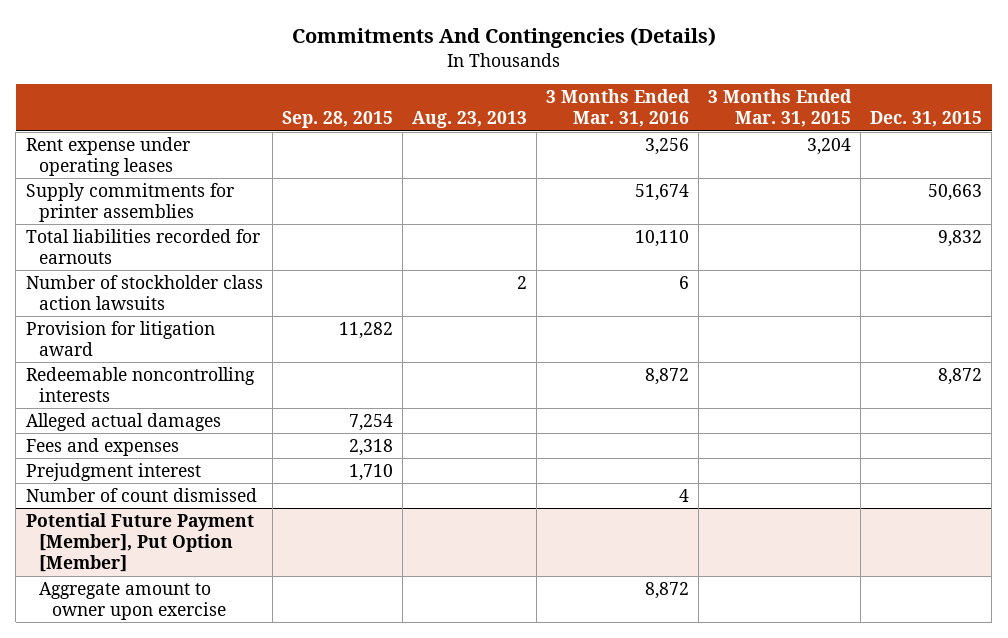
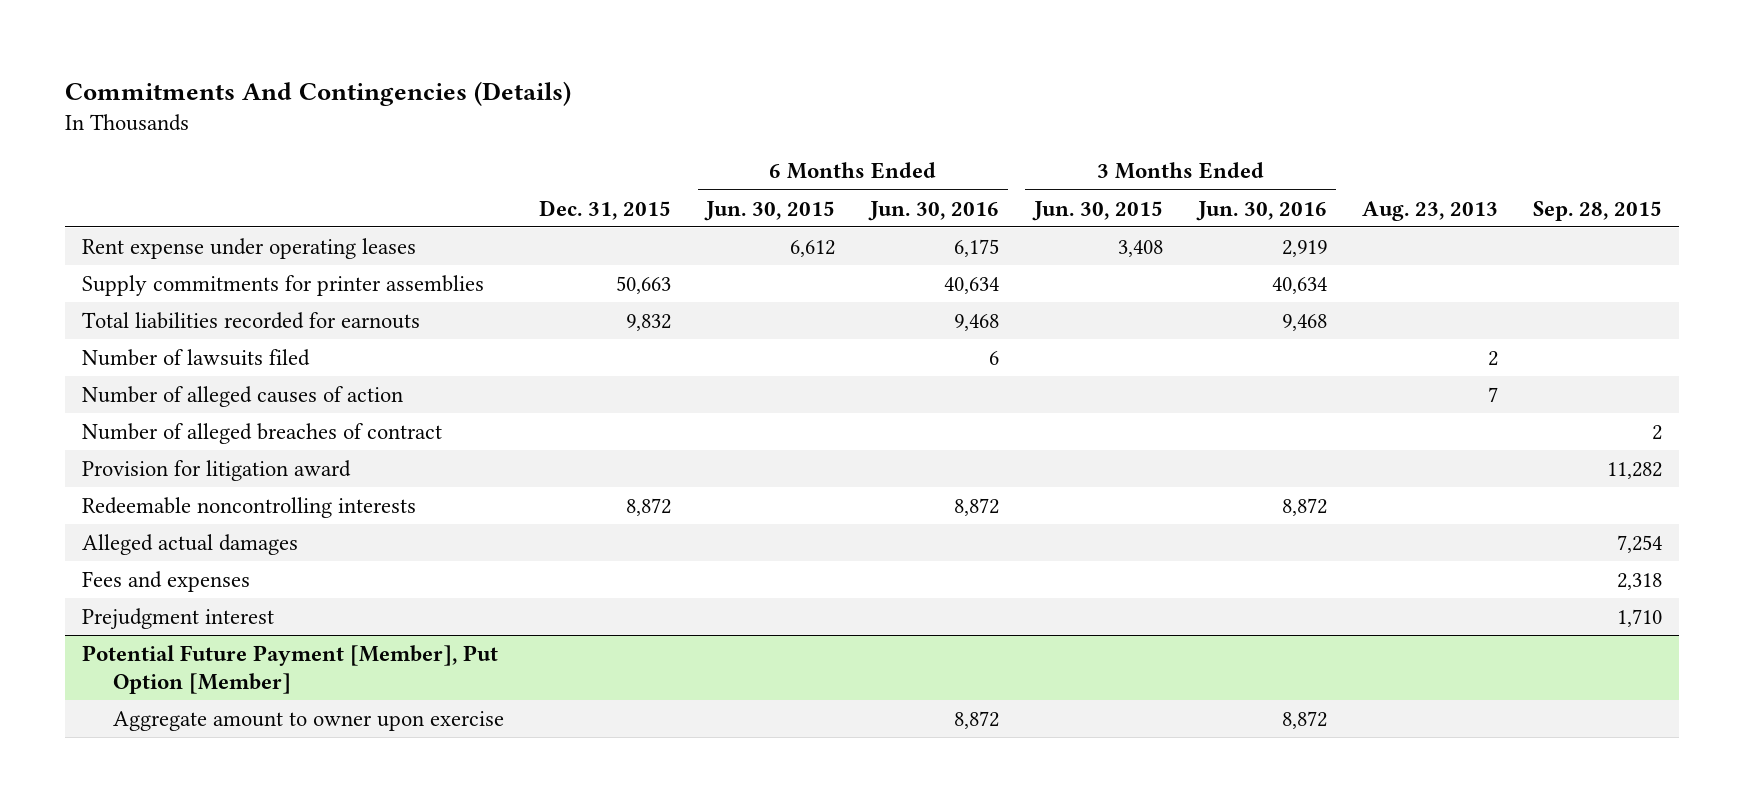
- | Sep. 28, 2015 | Aug. 23, 2013 | 3 Months Ended Mar. 31, 2016 | 3 Months Ended Mar. 31, 2015 | Dec. 31, 2015
+ | Dec. 31, 2015 | 6 Months Ended Jun. 30, 2015 | 6 Months Ended Jun. 30, 2016 | 3 Months Ended Jun. 30, 2015 | 3 Months Ended Jun. 30, 2016 | Aug. 23, 2013 | Sep. 28, 2015
- Number of stockholder class action lawsuits | | 2 | 6 | |
+ Number of lawsuits filed | | | 6 | | | 2 |
+ Number of alleged causes of action | | | | | | 7 |
+ Number of alleged breaches of contract | | | | | | | 2
- Number of count dismissed | | | 4 | |

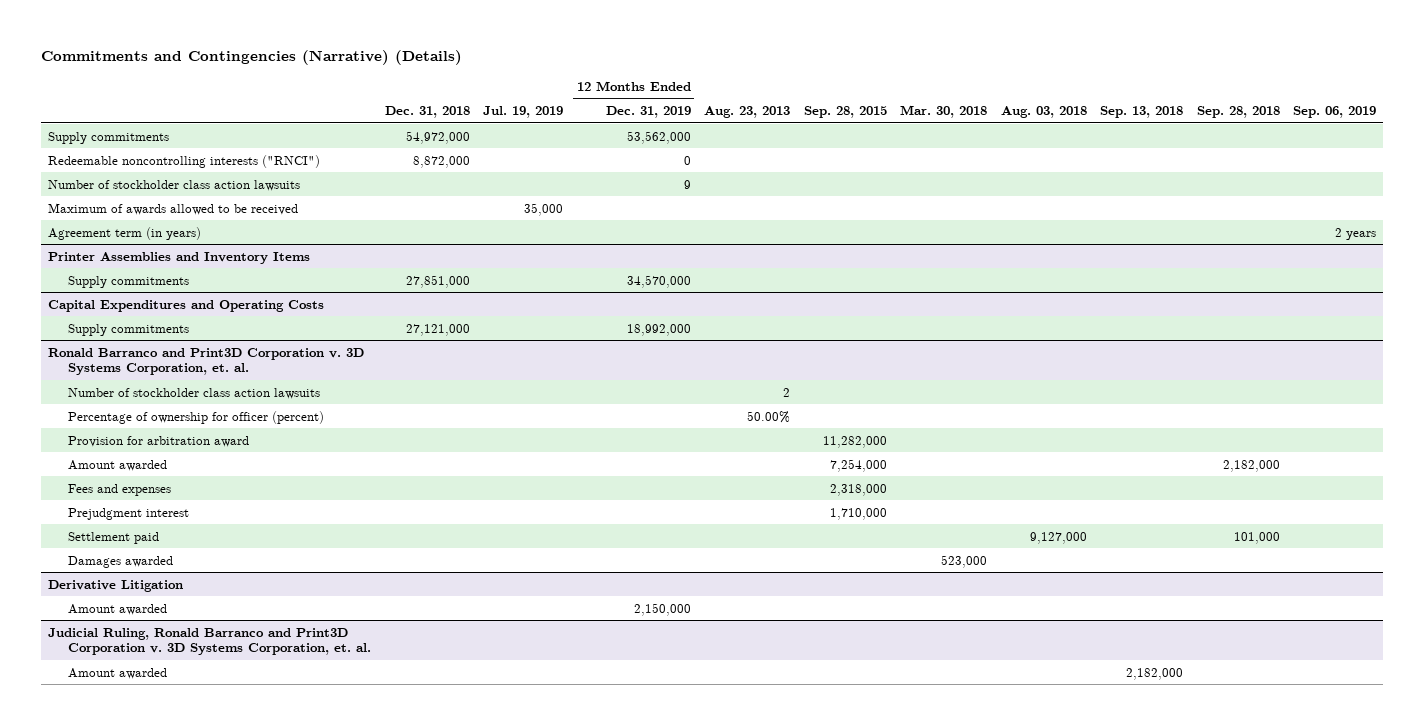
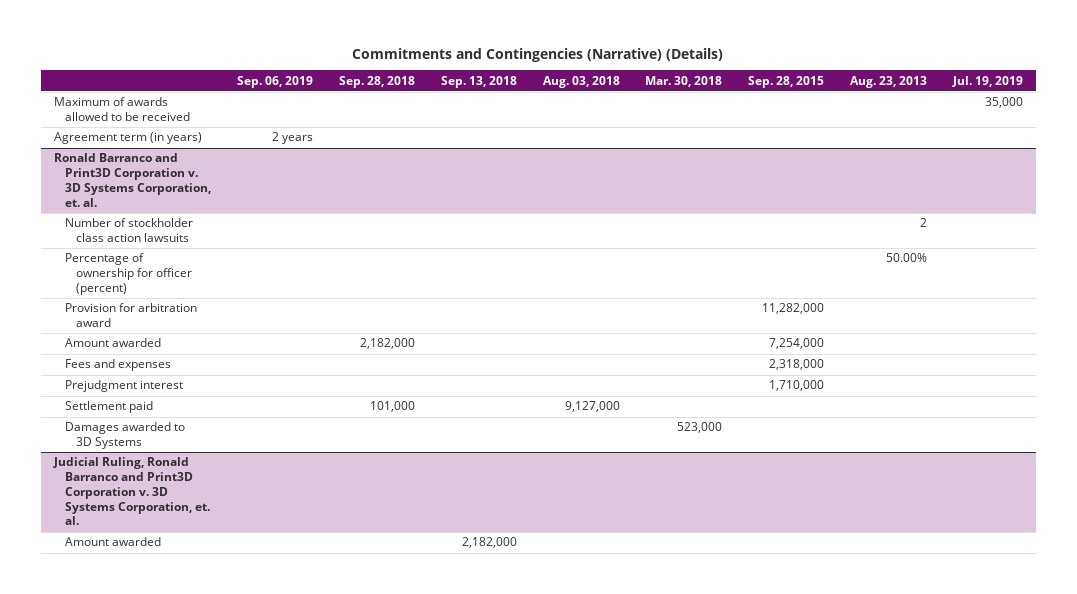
- | Dec. 31, 2018 | Jul. 19, 2019 | 12 Months Ended Dec. 31, 2019 | Aug. 23, 2013 | Sep. 28, 2015 | Mar. 30, 2018 | Aug. 03, 2018 | Sep. 13, 2018 | Sep. 28, 2018 | Sep. 06, 2019
+ | Sep. 06, 2019 | Sep. 28, 2018 | Sep. 13, 2018 | Aug. 03, 2018 | Mar. 30, 2018 | Sep. 28, 2015 | Aug. 23, 2013 | Jul. 19, 2019
- Supply commitments | 54,972,000 | | 53,562,000 | | | | | | |
- Redeemable noncontrolling interests ("RNCI") | 8,872,000 | | 0 | | | | | | |
- Number of stockholder class action lawsuits | | | 9 | | | | | | |
- Printer Assemblies and Inventory Items
- Supply commitments | 27,851,000 | | 34,570,000 | | | | | | |
- Capital Expenditures and Operating Costs
- Supply commitments | 27,121,000 | | 18,992,000 | | | | | | |
@ Ronald Barranco and Print3D Corporation v. 3D Systems Corporation, et. al.
- Damages awarded | | | | | | 523,000 | | | |
- Derivative Litigation
- Amount awarded | | | 2,150,000 | | | | | | |
@ Ronald Barranco and Print3D Corporation v. 3D Systems Corporation, et. al.
+ Damages awarded to 3D Systems | | | | | 523,000 | | |

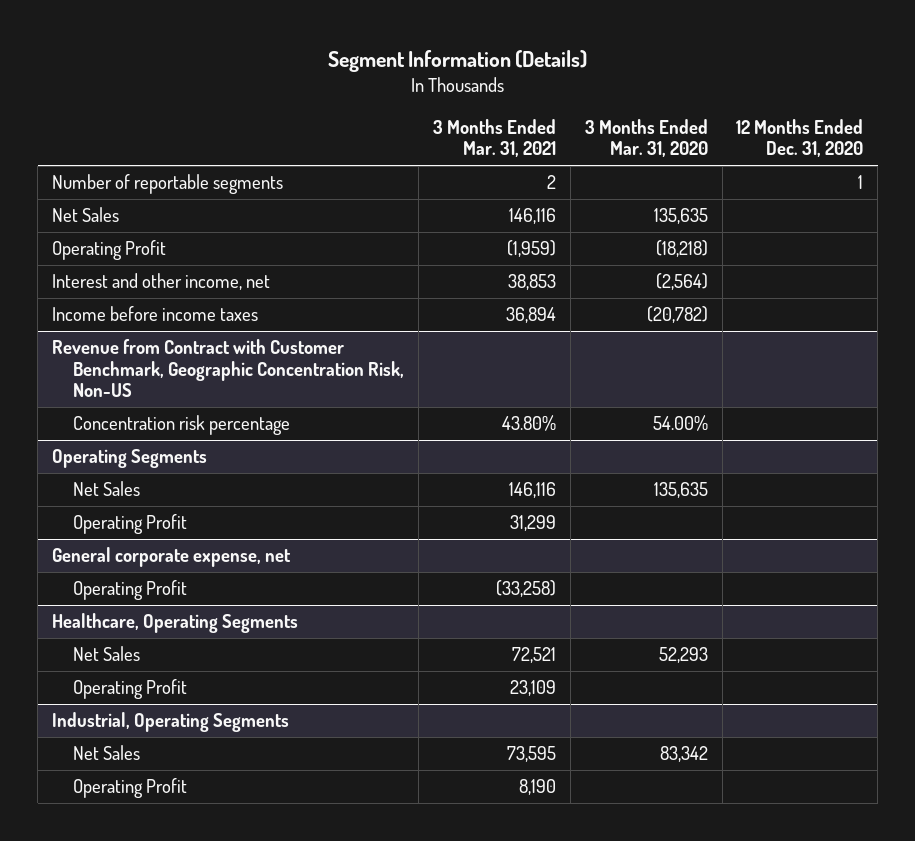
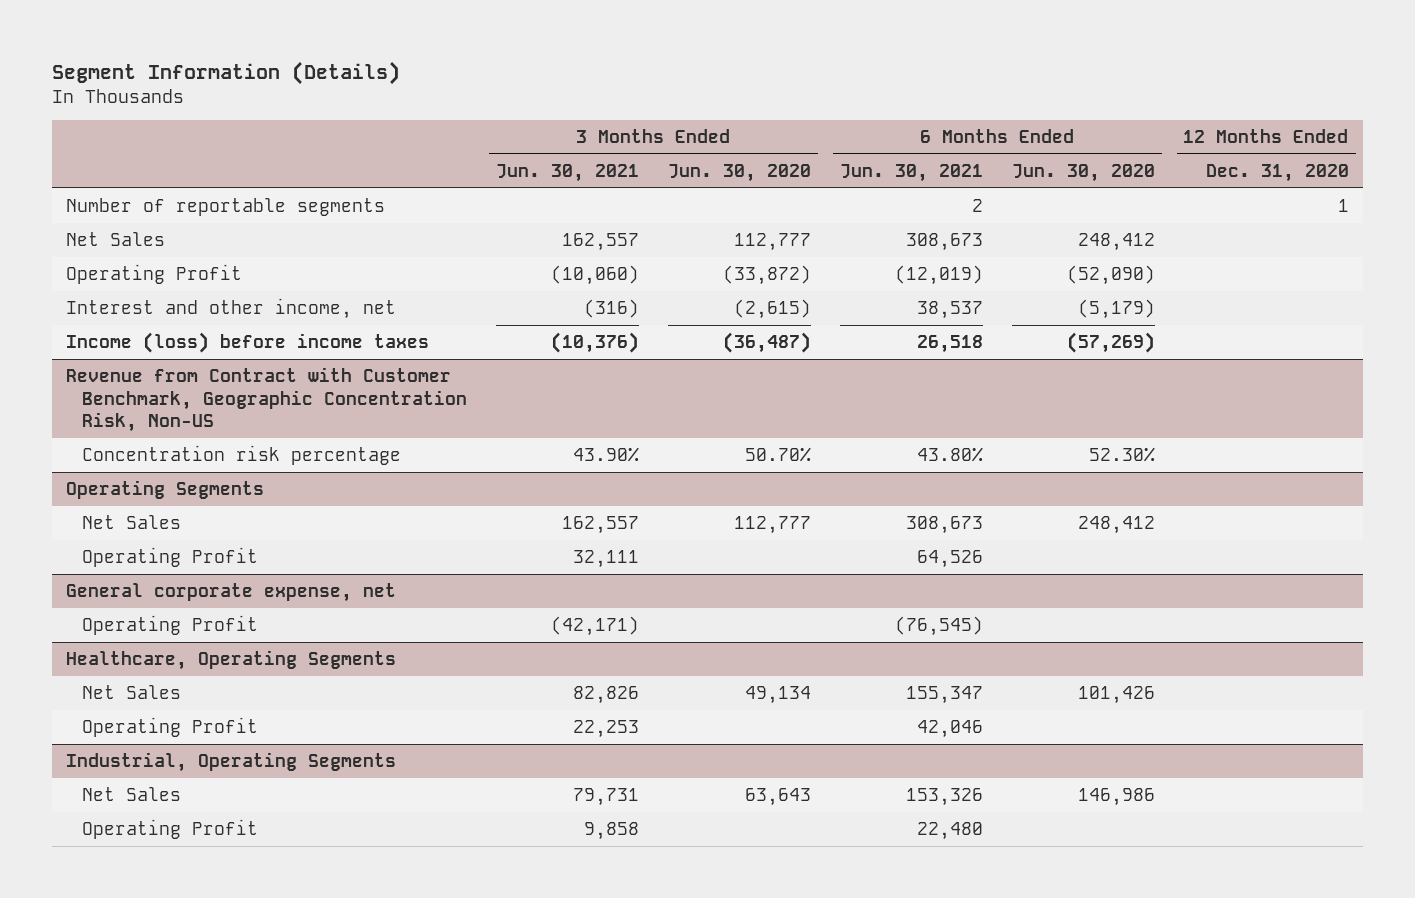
- | 3 Months Ended Mar. 31, 2021 | 3 Months Ended Mar. 31, 2020 | 12 Months Ended Dec. 31, 2020
+ | 3 Months Ended Jun. 30, 2021 | 3 Months Ended Jun. 30, 2020 | 6 Months Ended Jun. 30, 2021 | 6 Months Ended Jun. 30, 2020 | 12 Months Ended Dec. 31, 2020
- Income before income taxes | 36,894 | (20,782) |
+ Income (loss) before income taxes | (10,376) | (36,487) | 26,518 | (57,269) |

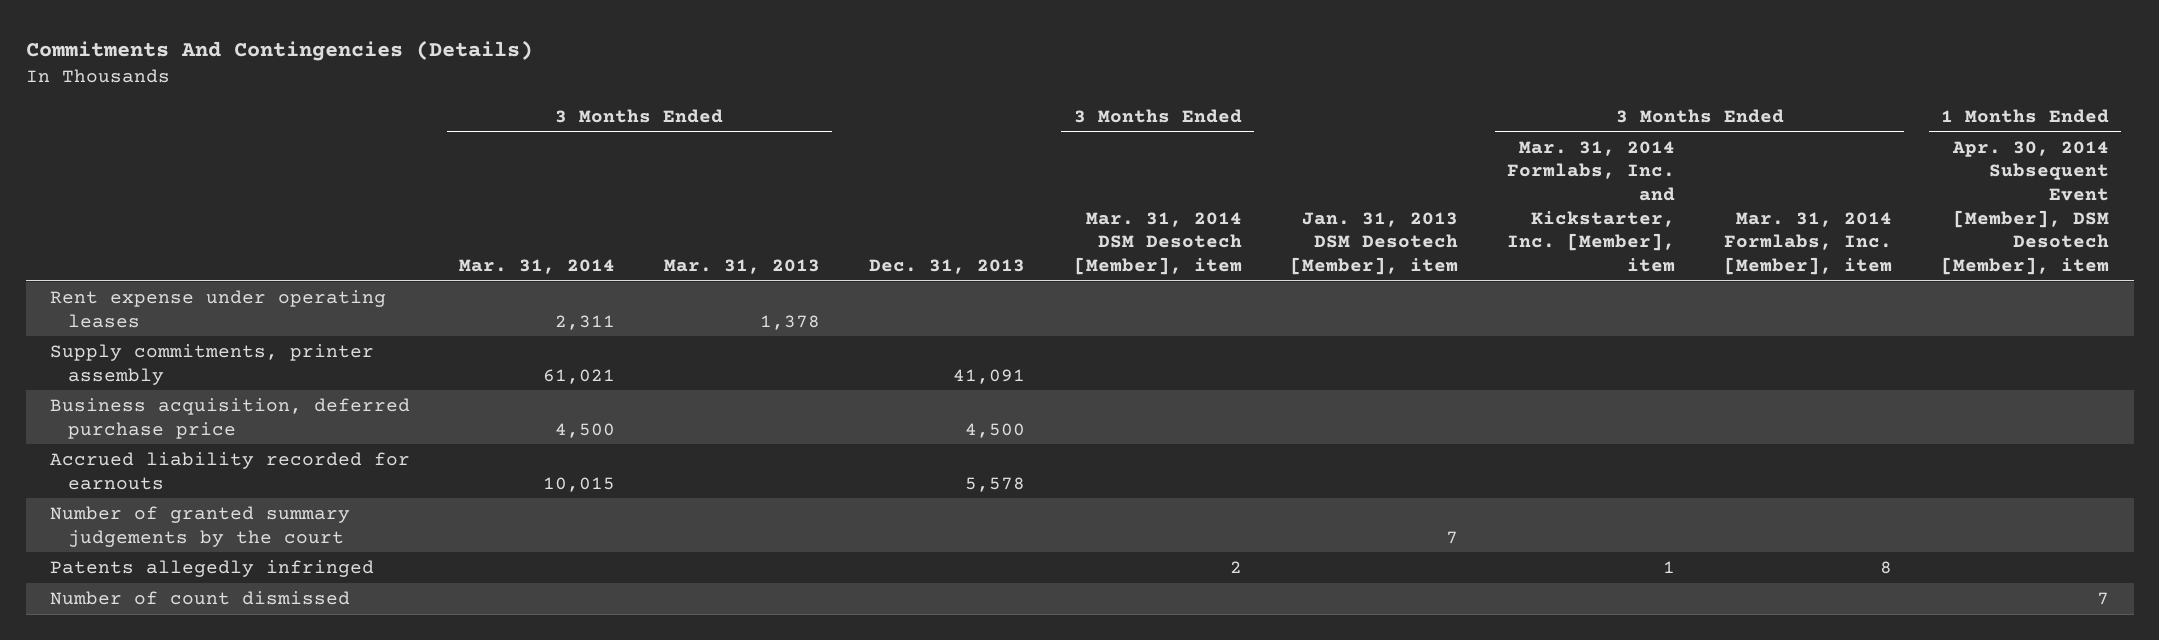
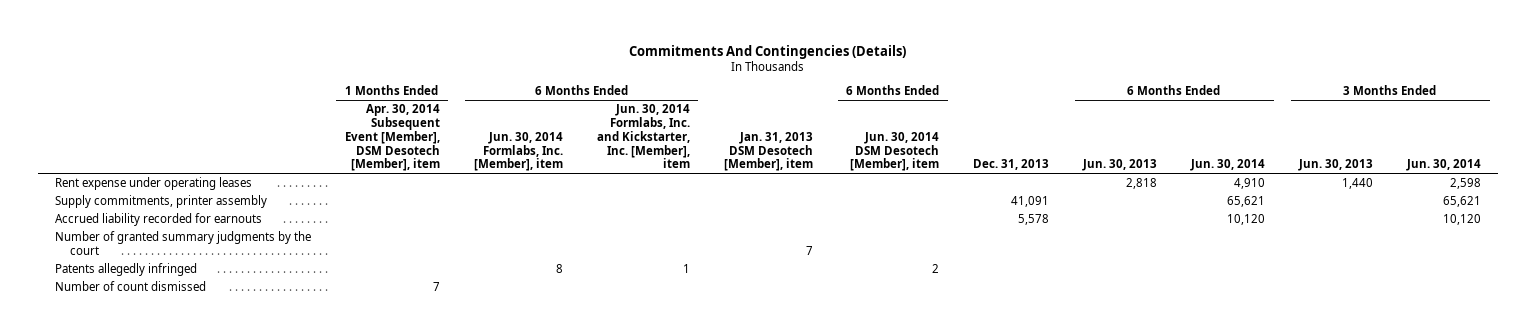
- | 3 Months Ended Mar. 31, 2014 | 3 Months Ended Mar. 31, 2013 | Dec. 31, 2013 | 3 Months Ended Mar. 31, 2014 DSM Desotech [Member], item | Jan. 31, 2013 DSM Desotech [Member], item | 3 Months Ended Mar. 31, 2014 Formlabs, Inc. and Kickstarter, Inc. [Member], item | 3 Months Ended Mar. 31, 2014 Formlabs, Inc. [Member], item | 1 Months Ended Apr. 30, 2014 Subsequent Event [Member], DSM Desotech [Member], item
+ | 1 Months Ended Apr. 30, 2014 Subsequent Event [Member], DSM Desotech [Member], item | 6 Months Ended Jun. 30, 2014 Formlabs, Inc. [Member], item | 6 Months Ended Jun. 30, 2014 Formlabs, Inc. and Kickstarter, Inc. [Member], item | Jan. 31, 2013 DSM Desotech [Member], item | 6 Months Ended Jun. 30, 2014 DSM Desotech [Member], item | Dec. 31, 2013 | 6 Months Ended Jun. 30, 2013 | 6 Months Ended Jun. 30, 2014 | 3 Months Ended Jun. 30, 2013 | 3 Months Ended Jun. 30, 2014
- Business acquisition, deferred purchase price | 4,500 | | 4,500 | | | | |
- Number of granted summary judgements by the court | | | | | 7 | | |
+ Number of granted summary judgments by the court | | | | 7 | | | | | |

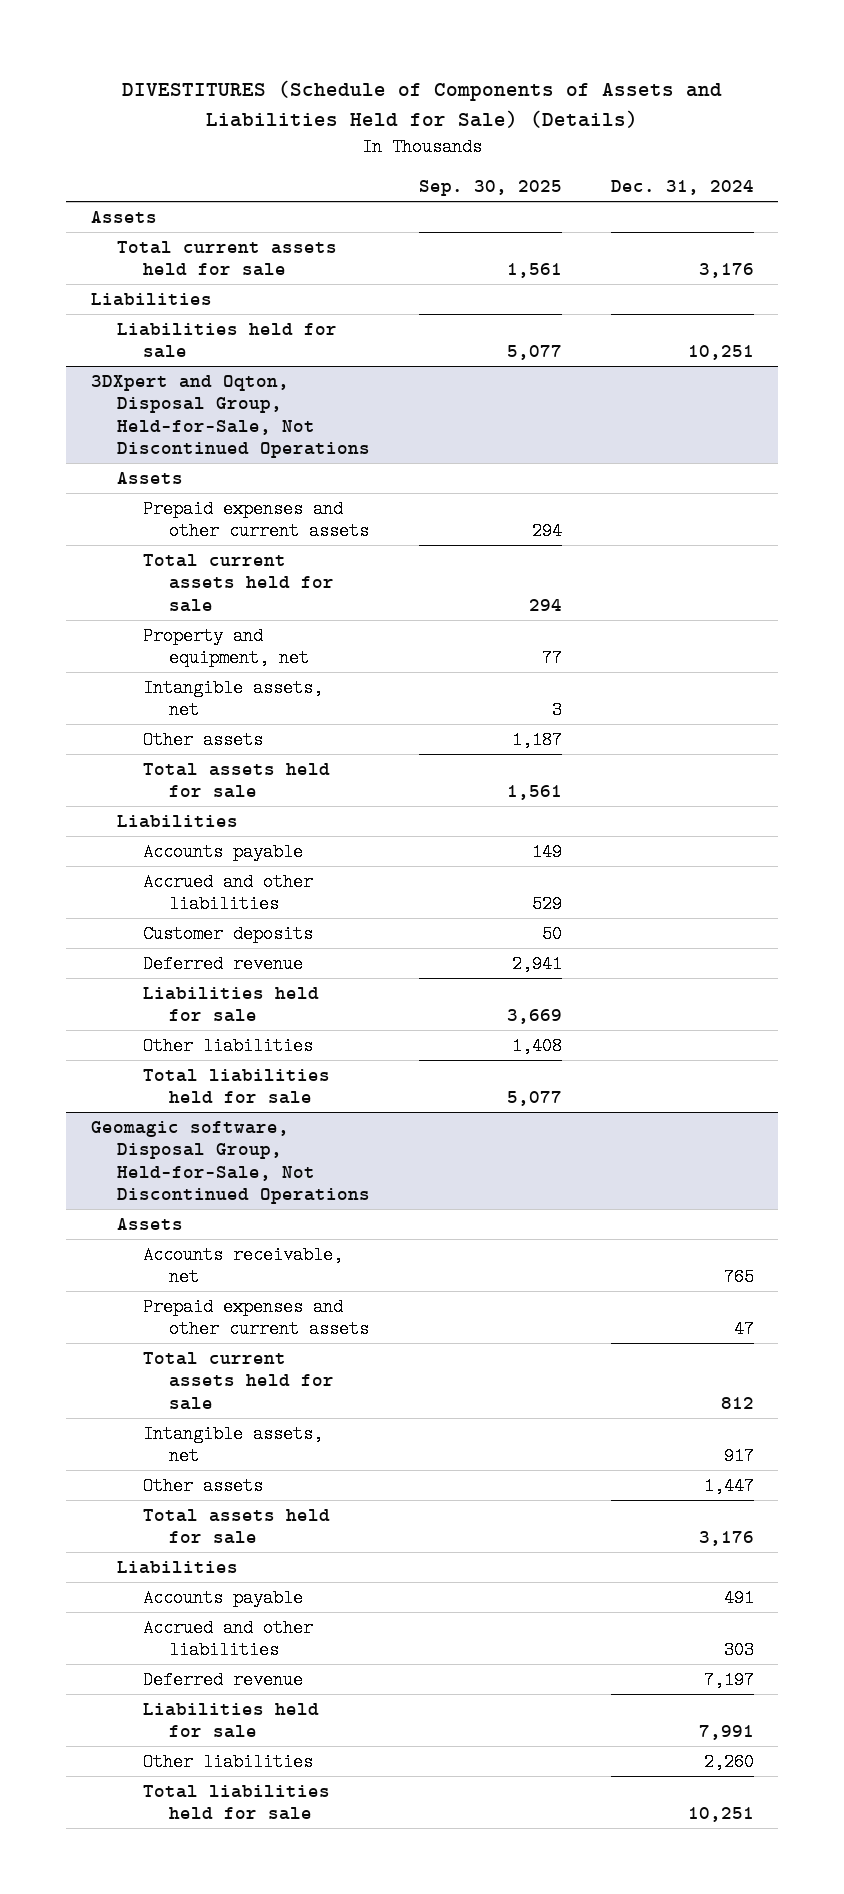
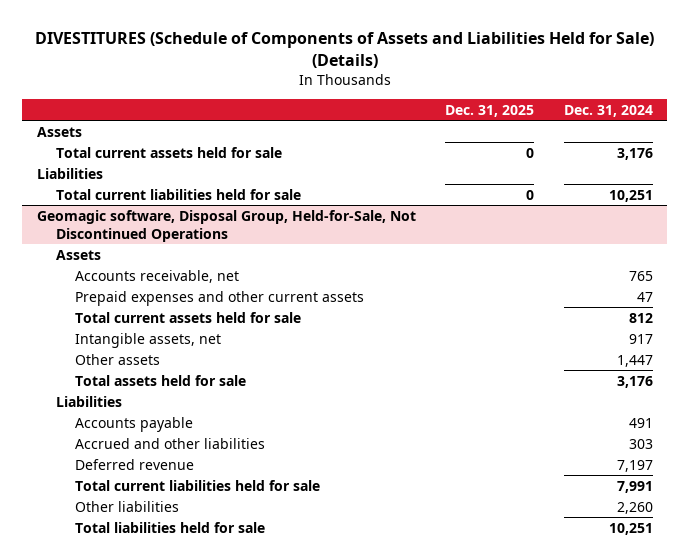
- | Sep. 30, 2025 | Dec. 31, 2024
+ | Dec. 31, 2025 | Dec. 31, 2024
- Liabilities held for sale | 5,077 | 10,251
- 3DXpert and Oqton, Disposal Group, Held-for-Sale, Not Discontinued Operations
- Assets
- Prepaid expenses and other current assets | 294 |
- Total current assets held for sale | 294 |
- Property and equipment, net | 77 |
- Intangible assets, net | 3 |
- Other assets | 1,187 |
- Total assets held for sale | 1,561 |
- Liabilities
- Accounts payable | 149 |
- Accrued and other liabilities | 529 |
- Customer deposits | 50 |
- Deferred revenue | 2,941 |
- Liabilities held for sale | 3,669 |
- Other liabilities | 1,408 |
- Total liabilities held for sale | 5,077 |
+ Total current liabilities held for sale | 0 | 10,251
@ Geomagic software, Disposal Group, Held-for-Sale, Not Discontinued Operations
- Liabilities held for sale | | 7,991
+ Total current liabilities held for sale | | 7,991

